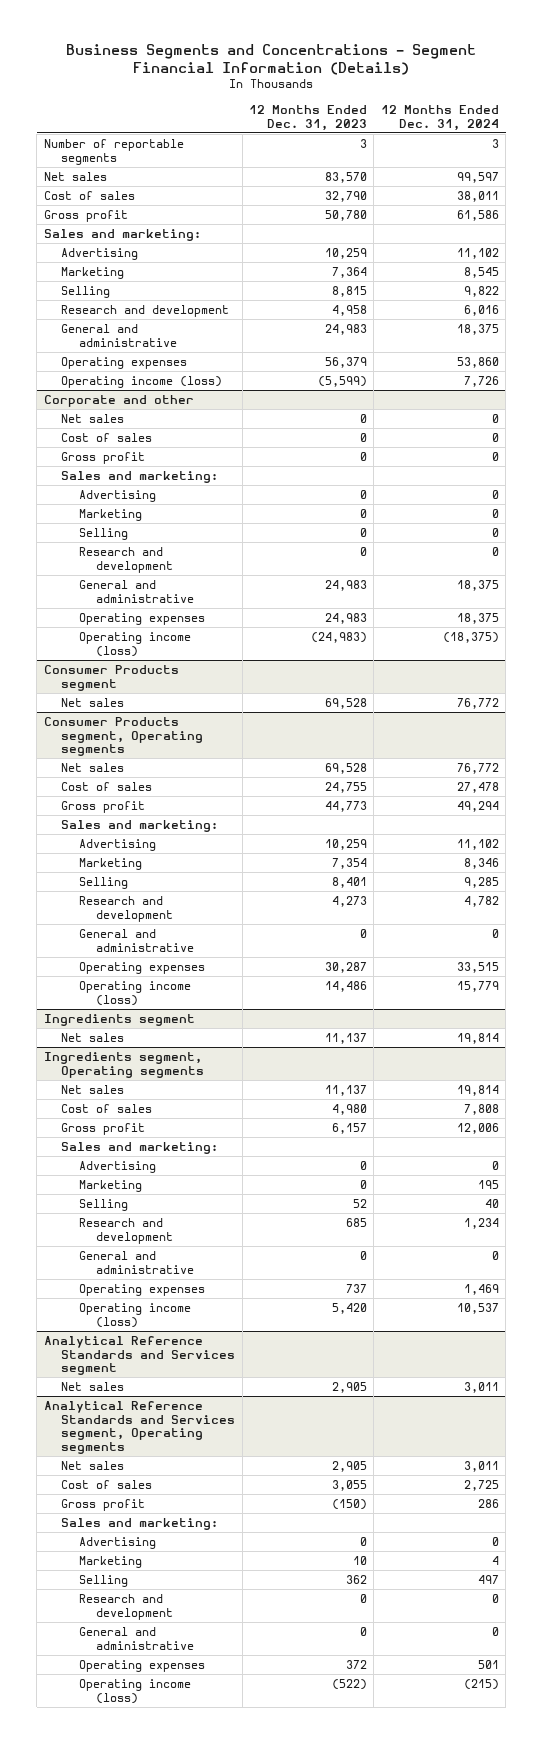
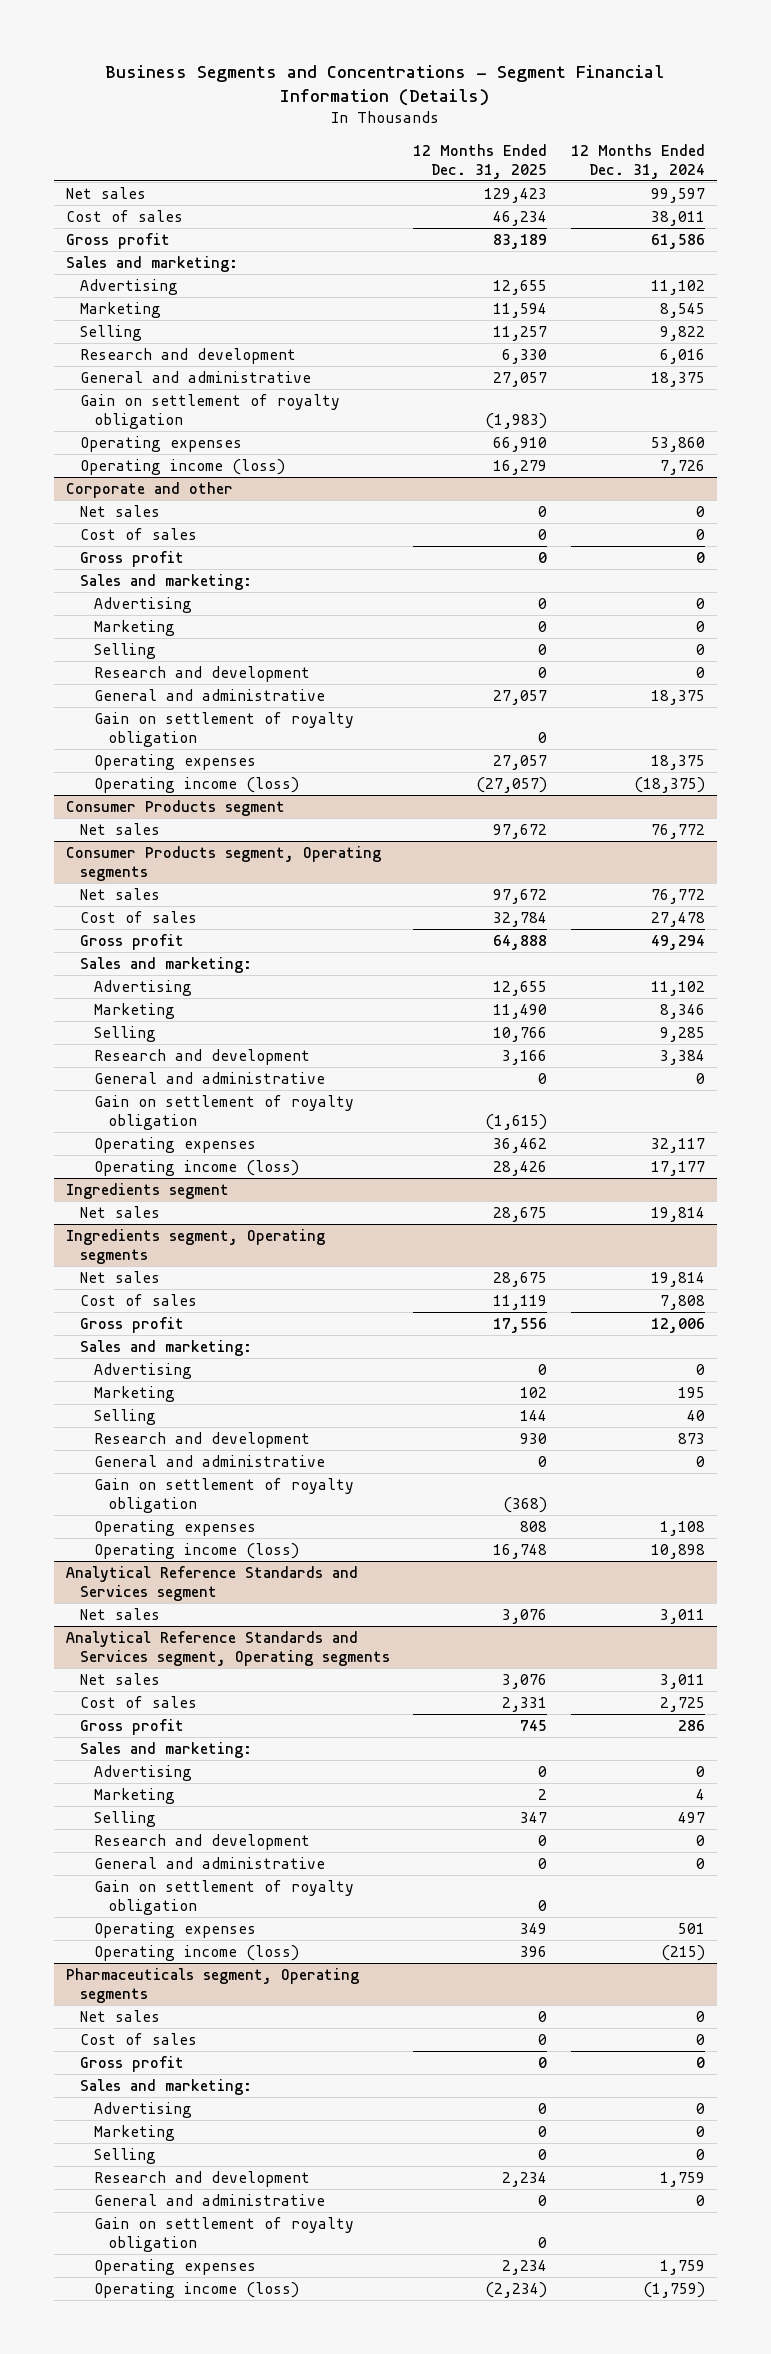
- | 12 Months Ended Dec. 31, 2023 | 12 Months Ended Dec. 31, 2024
+ | 12 Months Ended Dec. 31, 2025 | 12 Months Ended Dec. 31, 2024
- Number of reportable segments | 3 | 3
+ Gain on settlement of royalty obligation | (1,983) |
@ Corporate and other
+ Gain on settlement of royalty obligation | 0 |
@ Consumer Products segment, Operating segments
- Research and development | 4,273 | 4,782
+ Research and development | 3,166 | 3,384
- Operating expenses | 30,287 | 33,515
- Operating income (loss) | 14,486 | 15,779
+ Gain on settlement of royalty obligation | (1,615) |
+ Operating expenses | 36,462 | 32,117
+ Operating income (loss) | 28,426 | 17,177
@ Ingredients segment, Operating segments
- Research and development | 685 | 1,234
+ Research and development | 930 | 873
- Operating expenses | 737 | 1,469
- Operating income (loss) | 5,420 | 10,537
+ Gain on settlement of royalty obligation | (368) |
+ Operating expenses | 808 | 1,108
+ Operating income (loss) | 16,748 | 10,898
@ Analytical Reference Standards and Services segment, Operating segments
+ Gain on settlement of royalty obligation | 0 |
+ Pharmaceuticals segment, Operating segments
+ Net sales | 0 | 0
+ Cost of sales | 0 | 0
+ Gross profit | 0 | 0
+ Sales and marketing:
+ Advertising | 0 | 0
+ Marketing | 0 | 0
+ Selling | 0 | 0
+ Research and development | 2,234 | 1,759
+ General and administrative | 0 | 0
+ Gain on settlement of royalty obligation | 0 |
+ Operating expenses | 2,234 | 1,759
+ Operating income (loss) | (2,234) | (1,759)

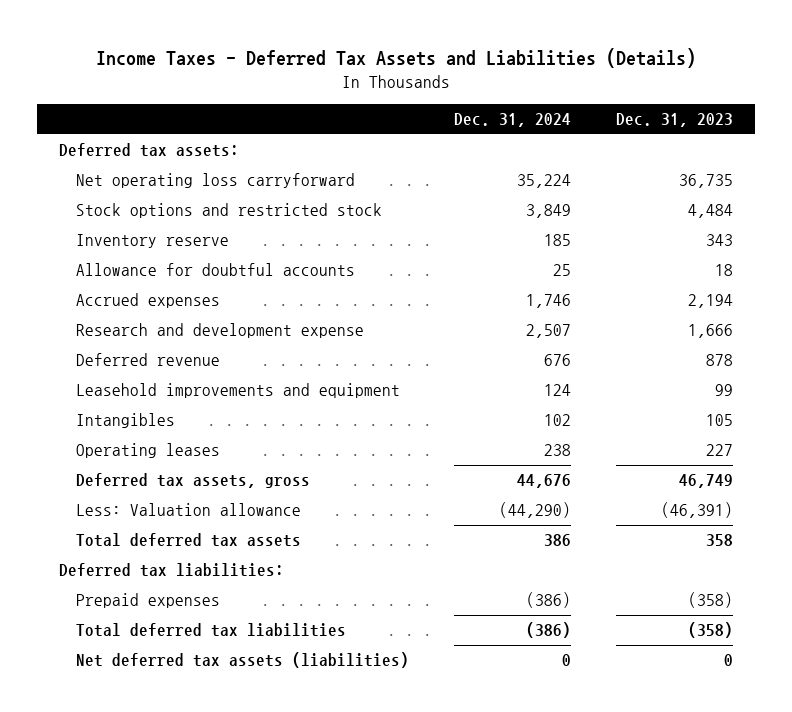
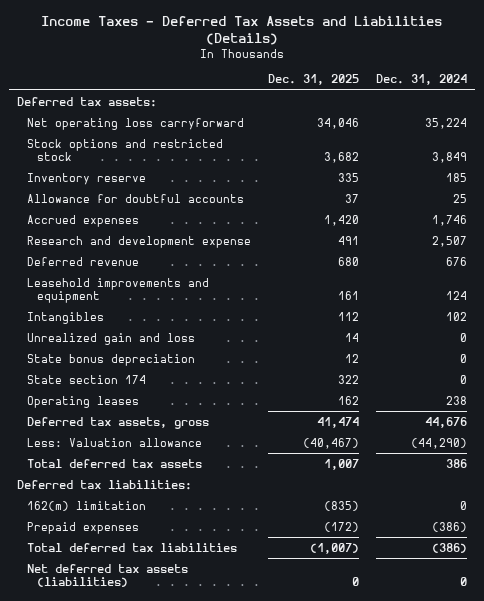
- | Dec. 31, 2024 | Dec. 31, 2023
+ | Dec. 31, 2025 | Dec. 31, 2024
+ Unrealized gain and loss | 14 | 0
+ State bonus depreciation | 12 | 0
+ State section 174 | 322 | 0
+ 162(m) limitation | (835) | 0

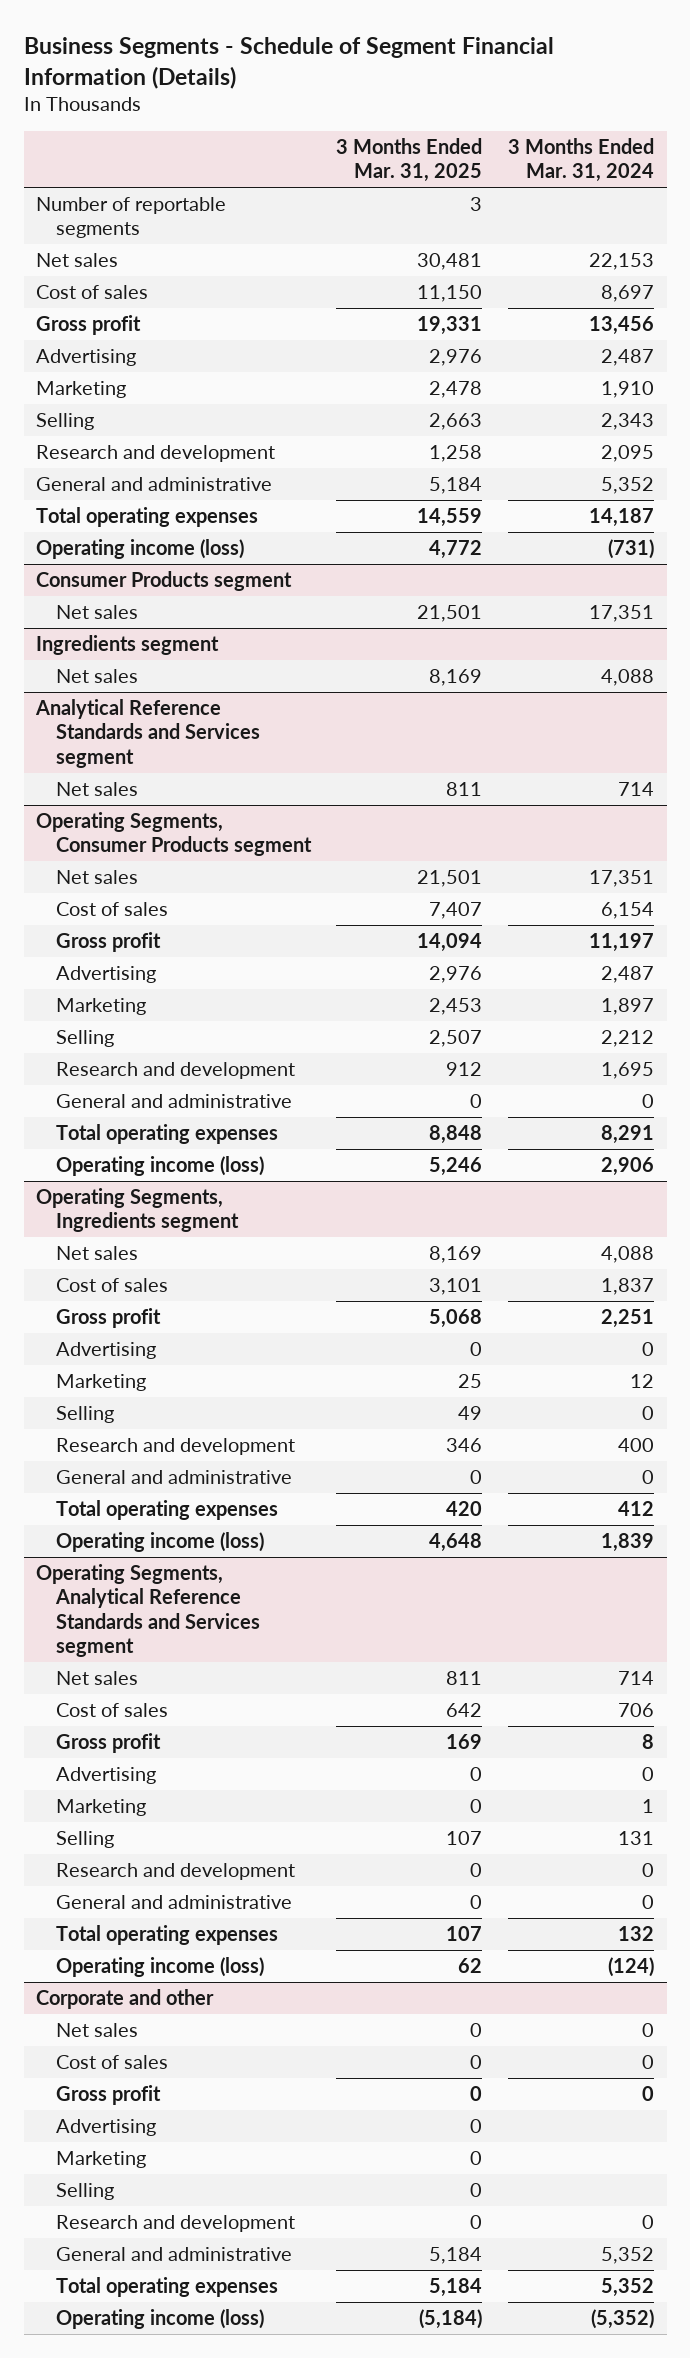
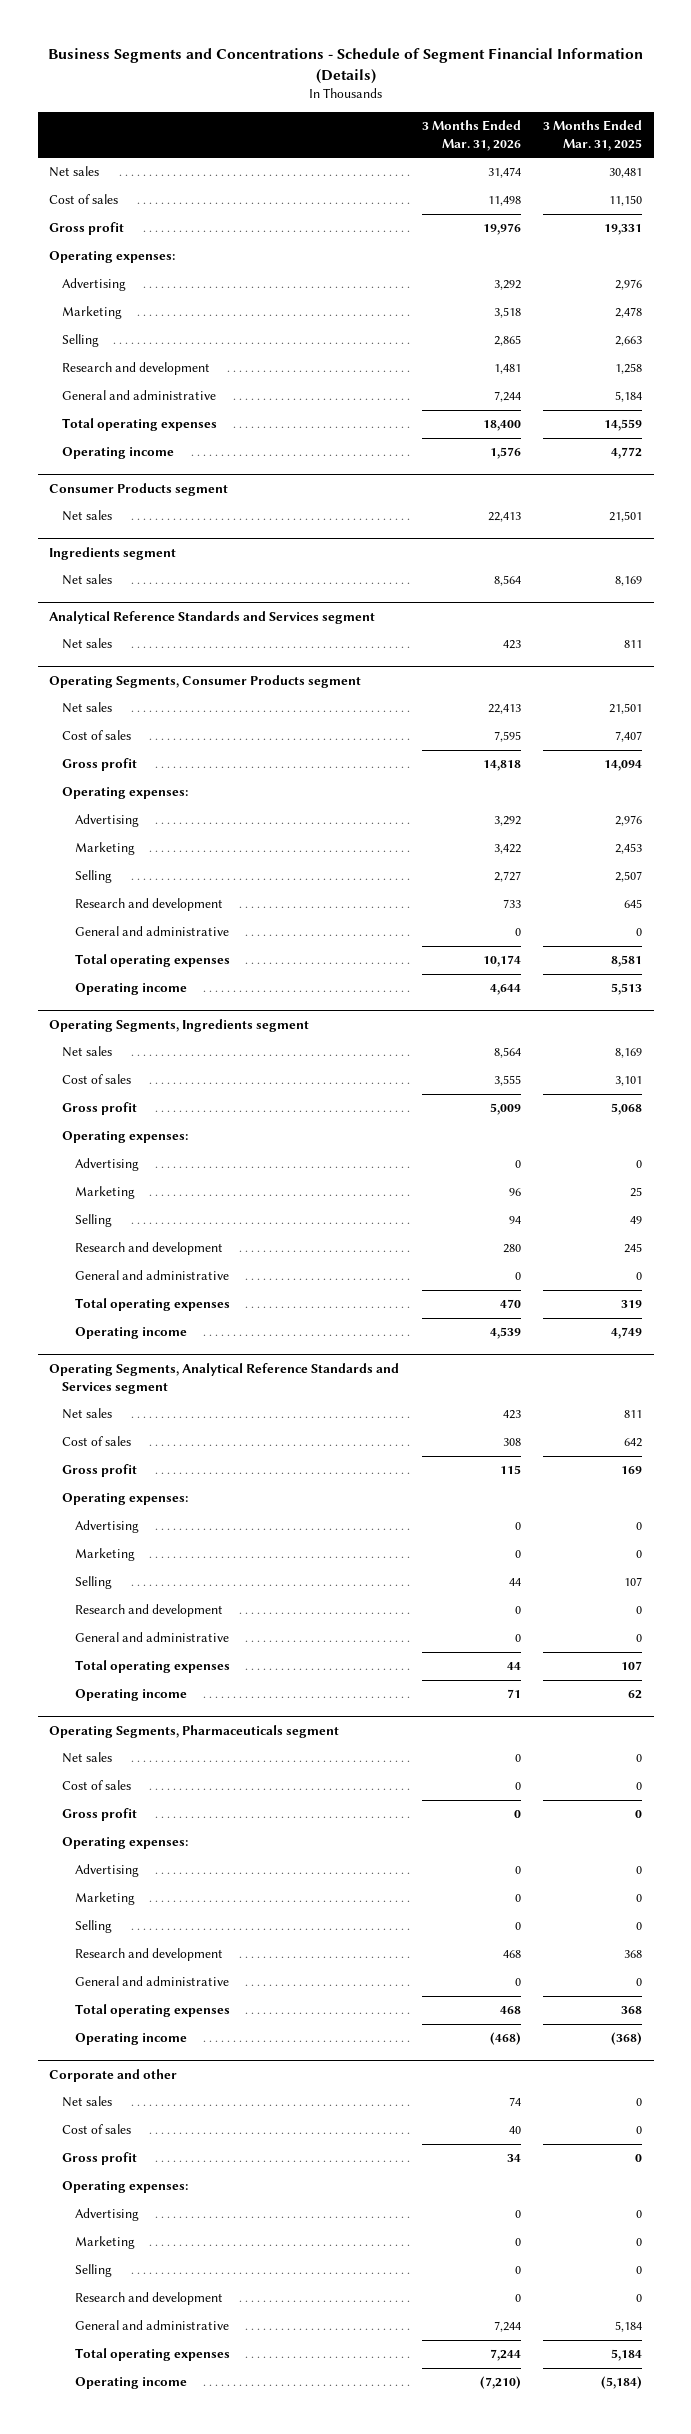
- Business Segments - Schedule of Segment Financial Information (Details)
+ Business Segments and Concentrations - Schedule of Segment Financial Information (Details)
- | 3 Months Ended Mar. 31, 2025 | 3 Months Ended Mar. 31, 2024
+ | 3 Months Ended Mar. 31, 2026 | 3 Months Ended Mar. 31, 2025
- Number of reportable segments | 3 |
+ Operating expenses:
- Operating income (loss) | 4,772 | (731)
+ Operating income | 1,576 | 4,772
@ Operating Segments, Consumer Products segment
+ Operating expenses:
- Research and development | 912 | 1,695
+ Research and development | 733 | 645
- Total operating expenses | 8,848 | 8,291
- Operating income (loss) | 5,246 | 2,906
+ Total operating expenses | 10,174 | 8,581
+ Operating income | 4,644 | 5,513
@ Operating Segments, Ingredients segment
+ Operating expenses:
- Research and development | 346 | 400
+ Research and development | 280 | 245
- Total operating expenses | 420 | 412
- Operating income (loss) | 4,648 | 1,839
+ Total operating expenses | 470 | 319
+ Operating income | 4,539 | 4,749
@ Operating Segments, Analytical Reference Standards and Services segment
+ Operating expenses:
- Operating income (loss) | 62 | (124)
+ Operating income | 71 | 62
+ Operating Segments, Pharmaceuticals segment
+ Net sales | 0 | 0
+ Cost of sales | 0 | 0
+ Gross profit | 0 | 0
+ Operating expenses:
+ Advertising | 0 | 0
+ Marketing | 0 | 0
+ Selling | 0 | 0
+ Research and development | 468 | 368
+ General and administrative | 0 | 0
+ Total operating expenses | 468 | 368
+ Operating income | (468) | (368)
@ Corporate and other
+ Operating expenses:
- Operating income (loss) | (5,184) | (5,352)
+ Operating income | (7,210) | (5,184)

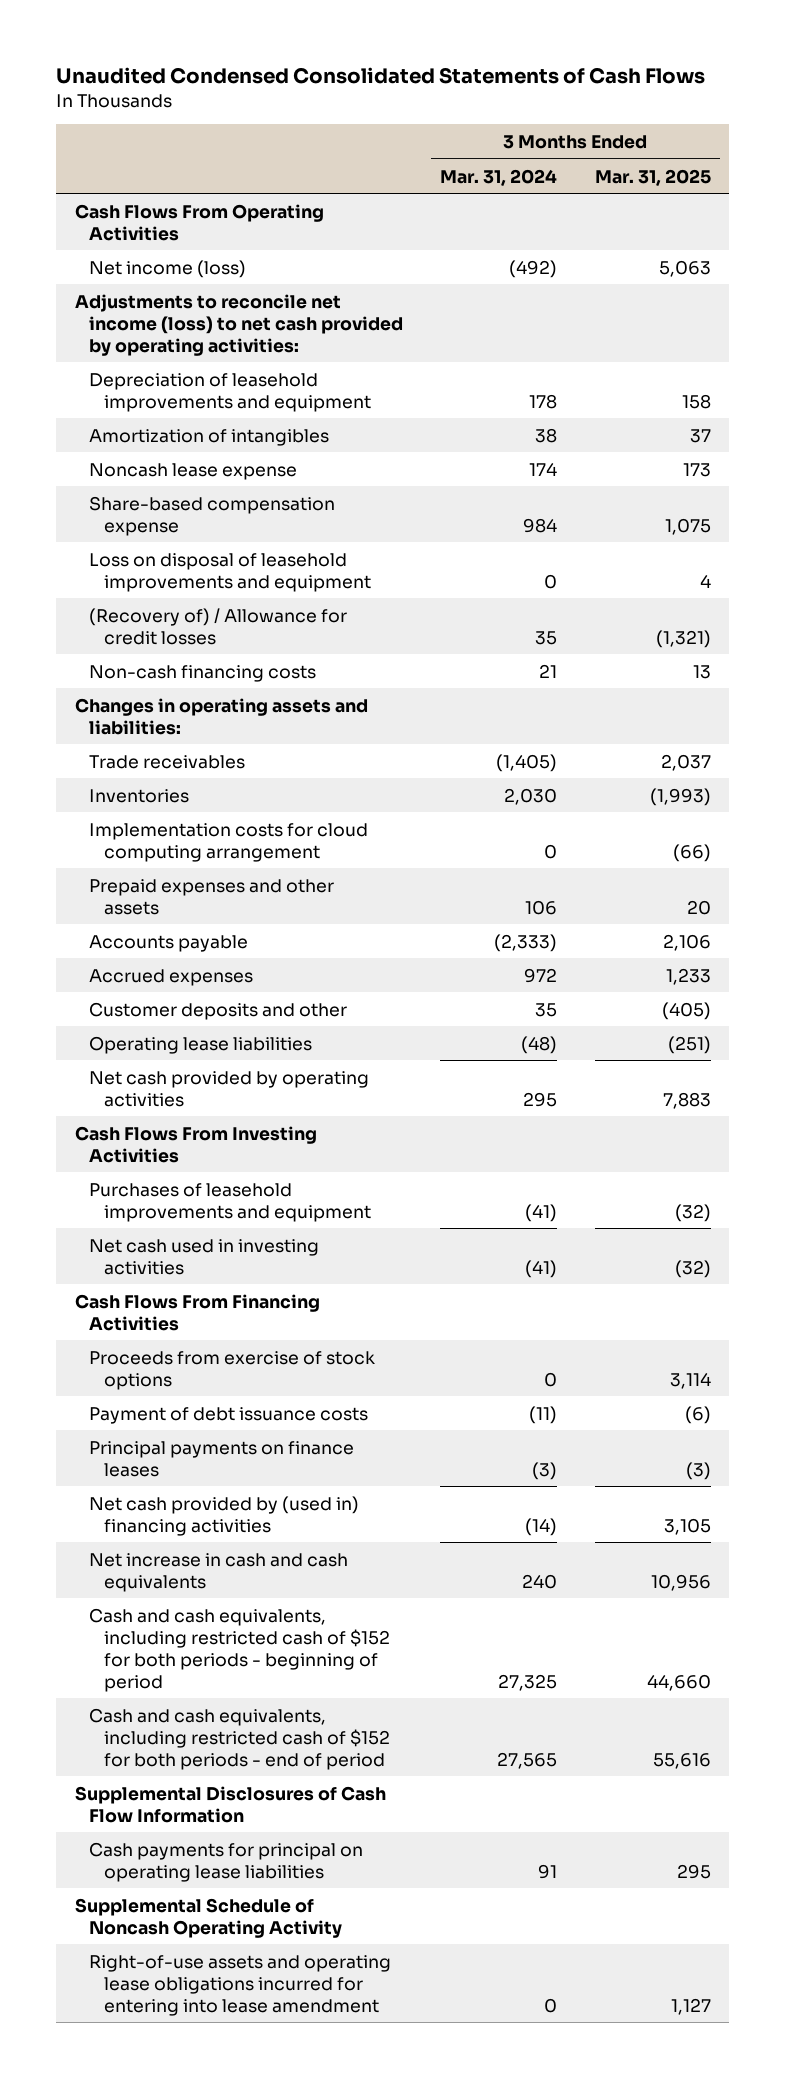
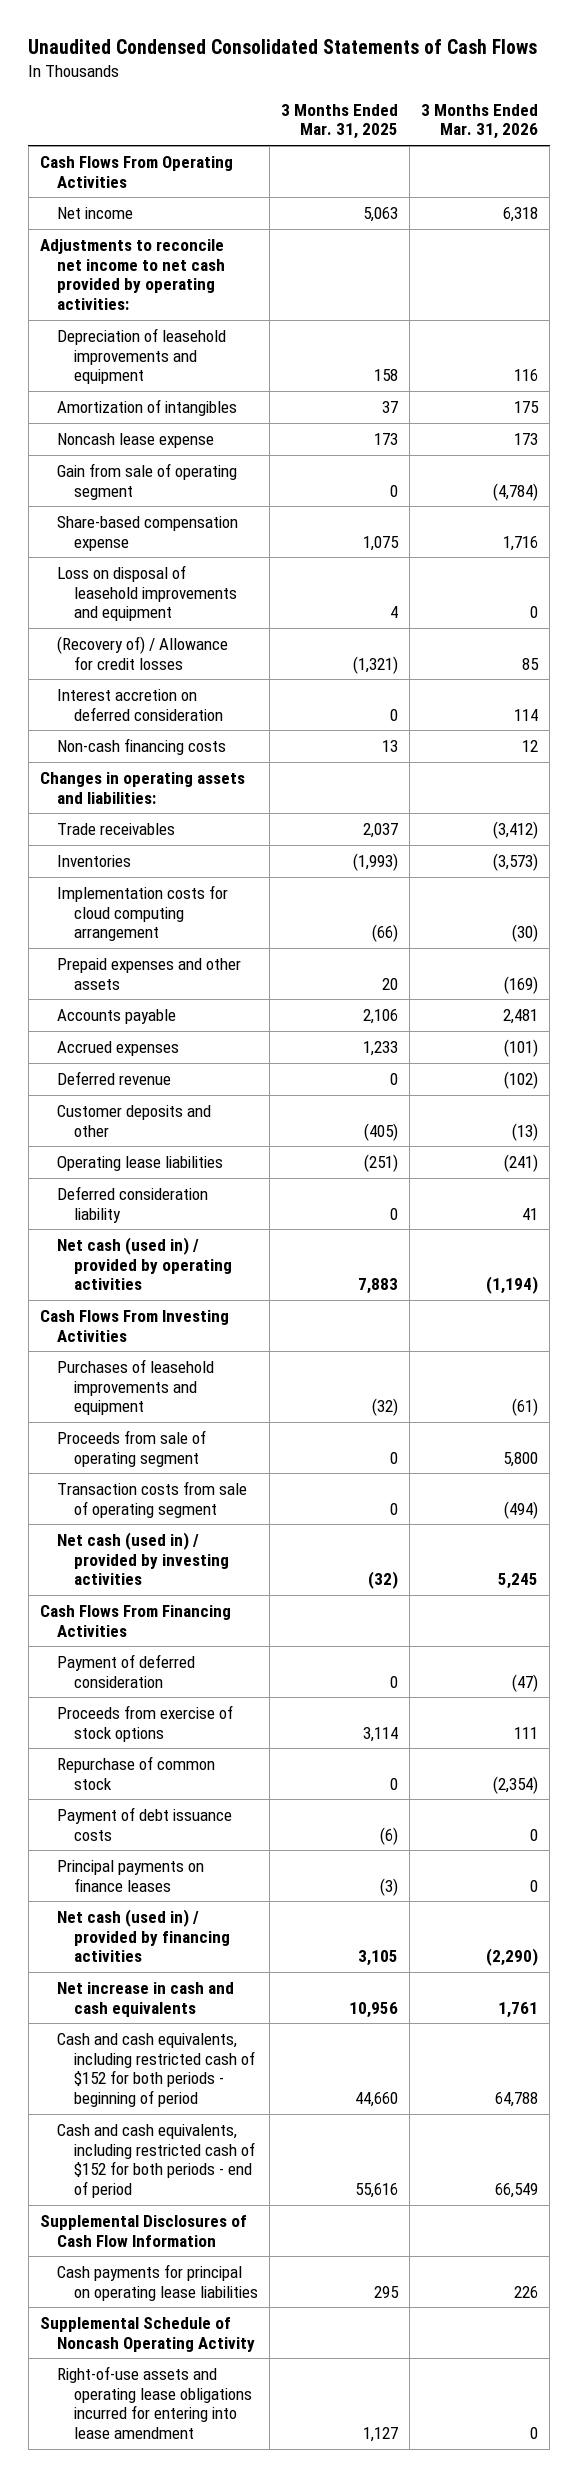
- | 3 Months Ended Mar. 31, 2024 | 3 Months Ended Mar. 31, 2025
+ | 3 Months Ended Mar. 31, 2025 | 3 Months Ended Mar. 31, 2026
- Net income (loss) | (492) | 5,063
- Adjustments to reconcile net income (loss) to net cash provided by operating activities:
+ Net income | 5,063 | 6,318
+ Adjustments to reconcile net income to net cash provided by operating activities:
+ Gain from sale of operating segment | 0 | (4,784)
+ Interest accretion on deferred consideration | 0 | 114
+ Deferred revenue | 0 | (102)
- Net cash provided by operating activities | 295 | 7,883
+ Deferred consideration liability | 0 | 41
+ Net cash (used in) / provided by operating activities | 7,883 | (1,194)
- Net cash used in investing activities | (41) | (32)
+ Proceeds from sale of operating segment | 0 | 5,800
+ Transaction costs from sale of operating segment | 0 | (494)
+ Net cash (used in) / provided by investing activities | (32) | 5,245
+ Payment of deferred consideration | 0 | (47)
+ Repurchase of common stock | 0 | (2,354)
- Net cash provided by (used in) financing activities | (14) | 3,105
+ Net cash (used in) / provided by financing activities | 3,105 | (2,290)

